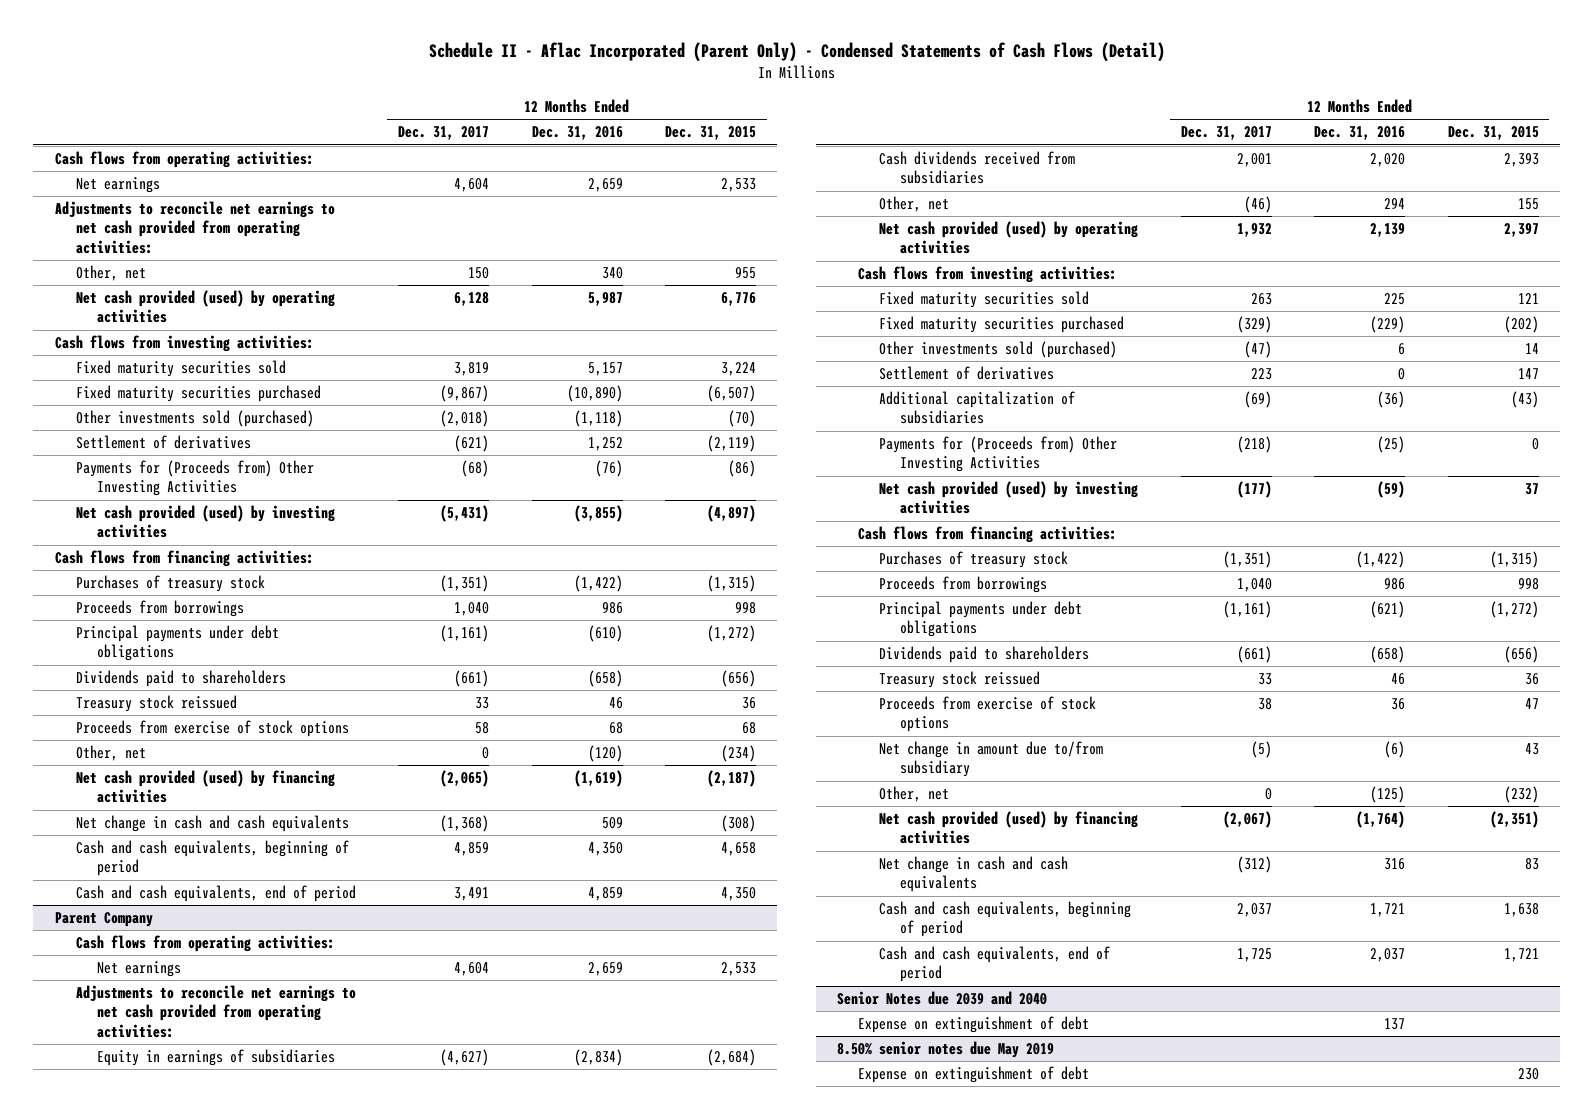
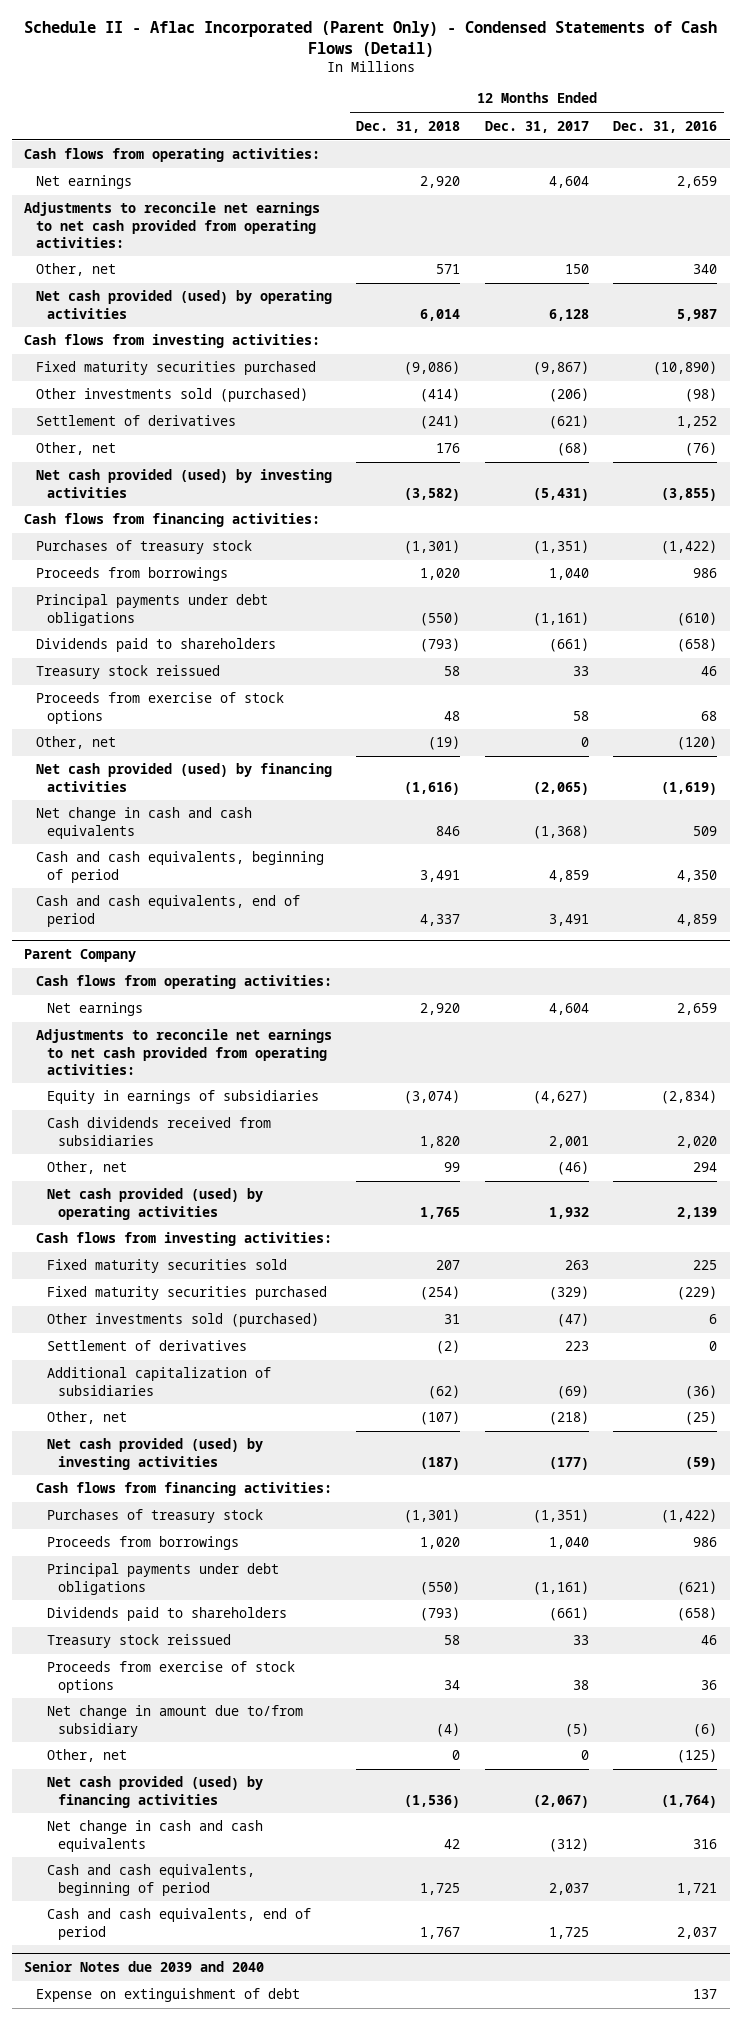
- | 12 Months Ended Dec. 31, 2017 | 12 Months Ended Dec. 31, 2016 | 12 Months Ended Dec. 31, 2015
+ | 12 Months Ended Dec. 31, 2018 | 12 Months Ended Dec. 31, 2017 | 12 Months Ended Dec. 31, 2016
- Fixed maturity securities sold | 3,819 | 5,157 | 3,224
- Other investments sold (purchased) | (2,018) | (1,118) | (70)
+ Other investments sold (purchased) | (414) | (206) | (98)
- Payments for (Proceeds from) Other Investing Activities | (68) | (76) | (86)
+ Other, net | 176 | (68) | (76)
@ Parent Company
- Payments for (Proceeds from) Other Investing Activities | (218) | (25) | 0
+ Other, net | (107) | (218) | (25)
- 8.50% senior notes due May 2019
- Expense on extinguishment of debt | | | 230

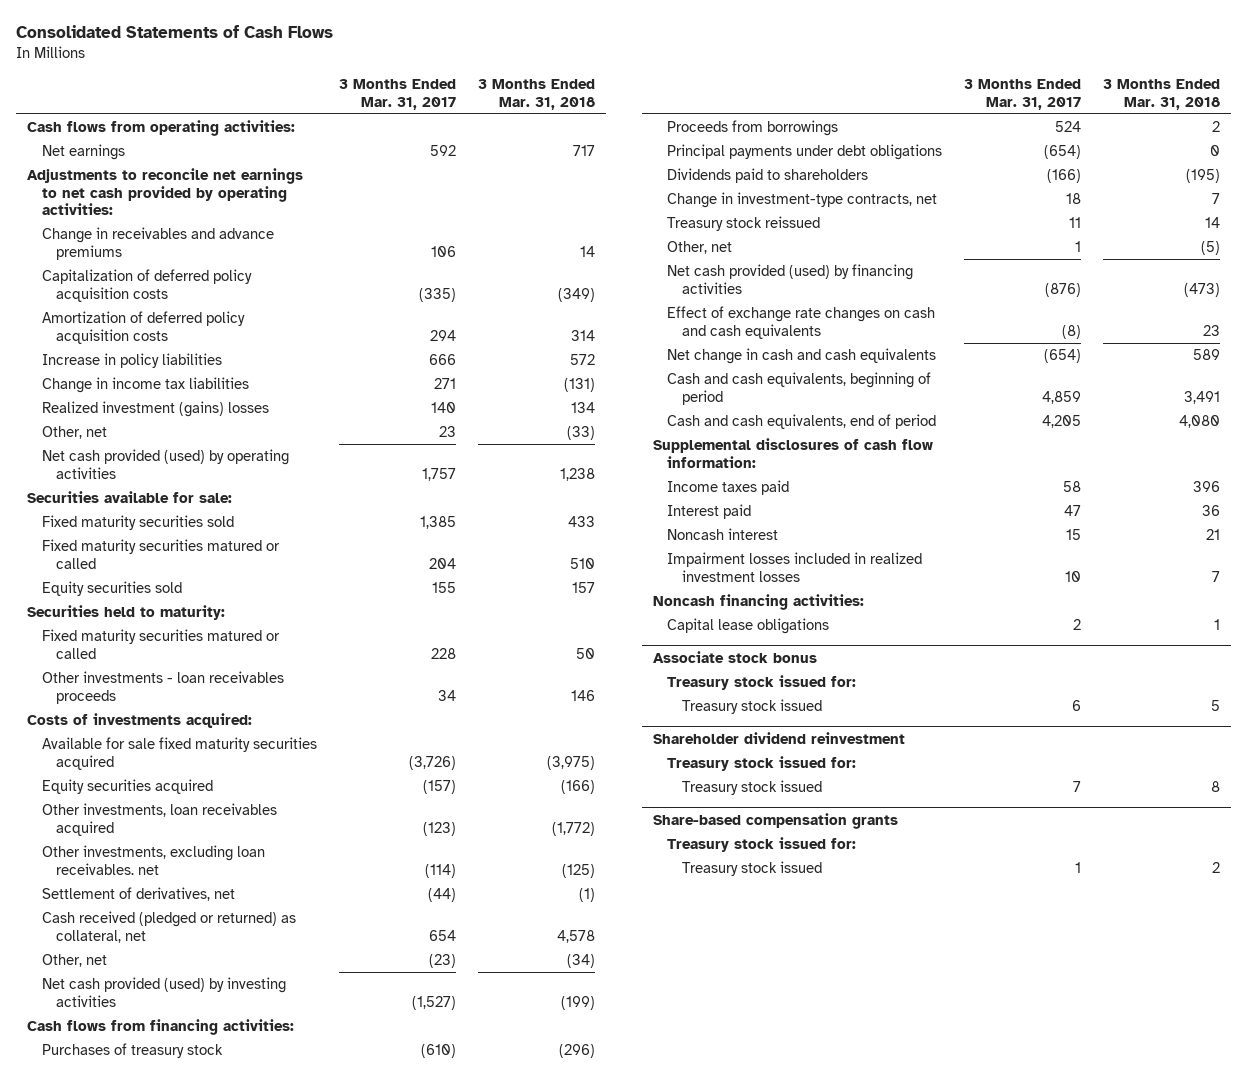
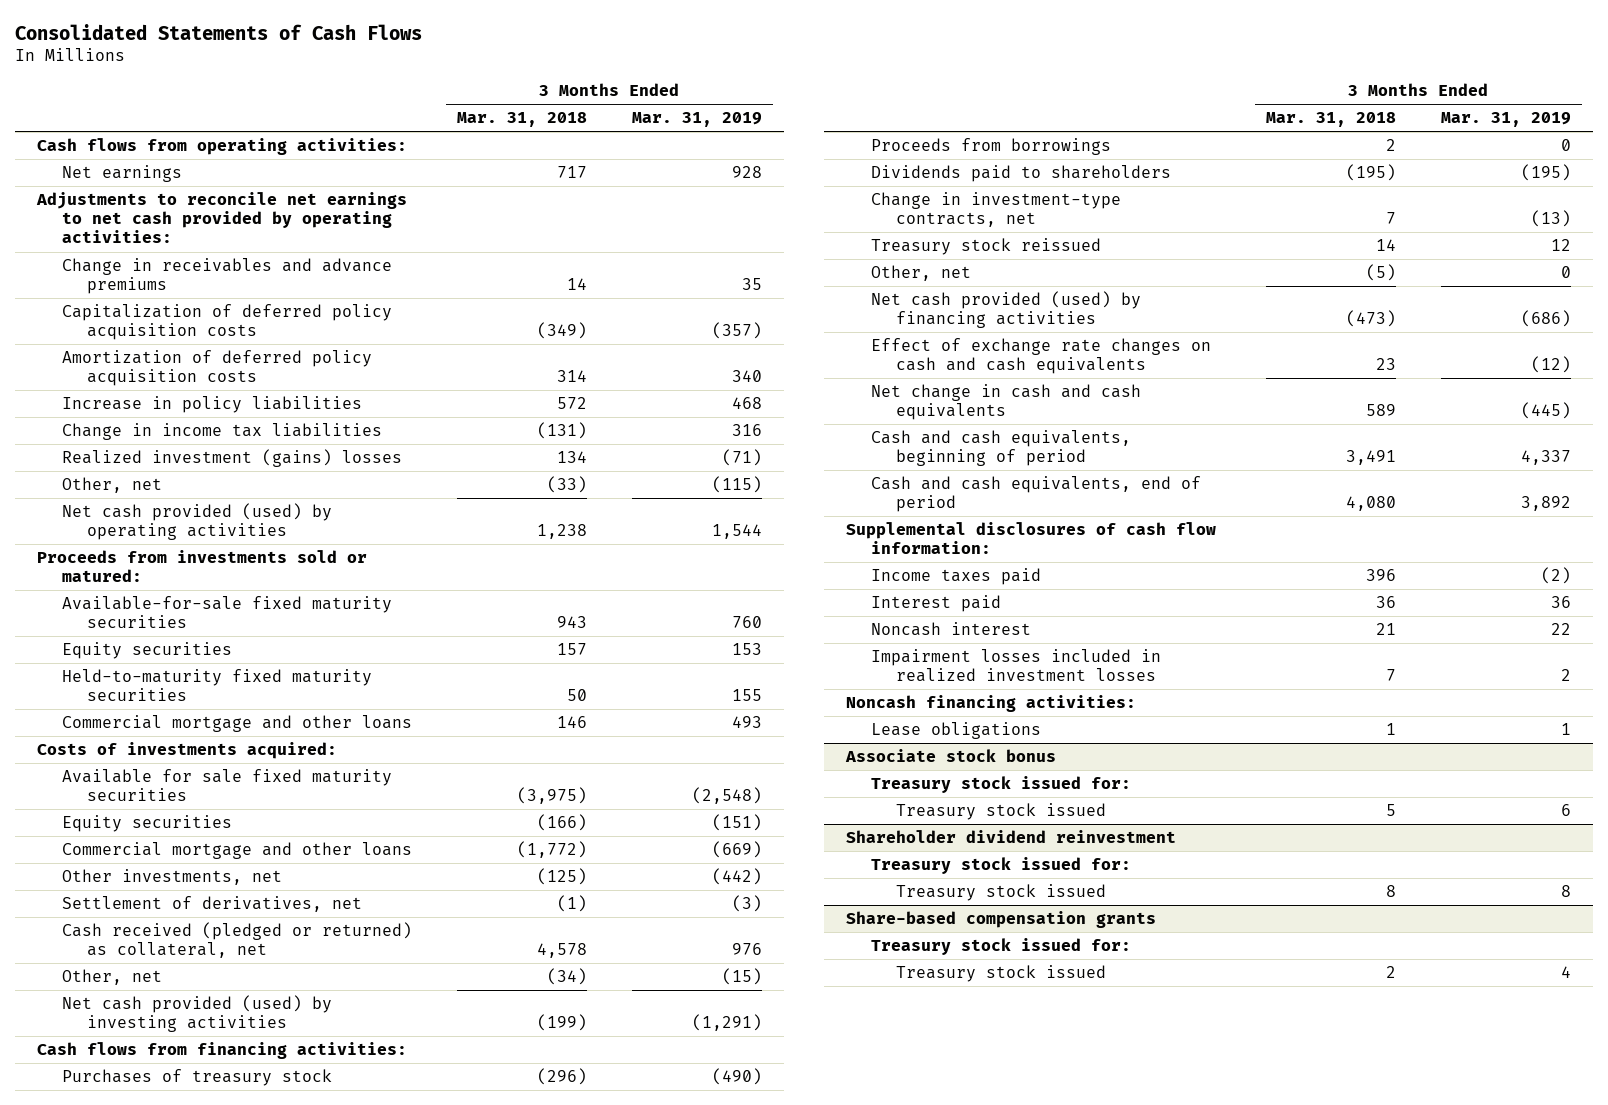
- | 3 Months Ended Mar. 31, 2017 | 3 Months Ended Mar. 31, 2018
+ | 3 Months Ended Mar. 31, 2018 | 3 Months Ended Mar. 31, 2019
- Securities available for sale:
- Fixed maturity securities sold | 1,385 | 433
- Fixed maturity securities matured or called | 204 | 510
- Equity securities sold | 155 | 157
- Securities held to maturity:
- Fixed maturity securities matured or called | 228 | 50
- Other investments - loan receivables proceeds | 34 | 146
+ Proceeds from investments sold or matured:
+ Available-for-sale fixed maturity securities | 943 | 760
+ Equity securities | 157 | 153
+ Held-to-maturity fixed maturity securities | 50 | 155
+ Commercial mortgage and other loans | 146 | 493
- Available for sale fixed maturity securities acquired | (3,726) | (3,975)
- Equity securities acquired | (157) | (166)
- Other investments, loan receivables acquired | (123) | (1,772)
- Other investments, excluding loan receivables. net | (114) | (125)
+ Available for sale fixed maturity securities | (3,975) | (2,548)
+ Equity securities | (166) | (151)
+ Commercial mortgage and other loans | (1,772) | (669)
+ Other investments, net | (125) | (442)
- Principal payments under debt obligations | (654) | 0
- Capital lease obligations | 2 | 1
+ Lease obligations | 1 | 1

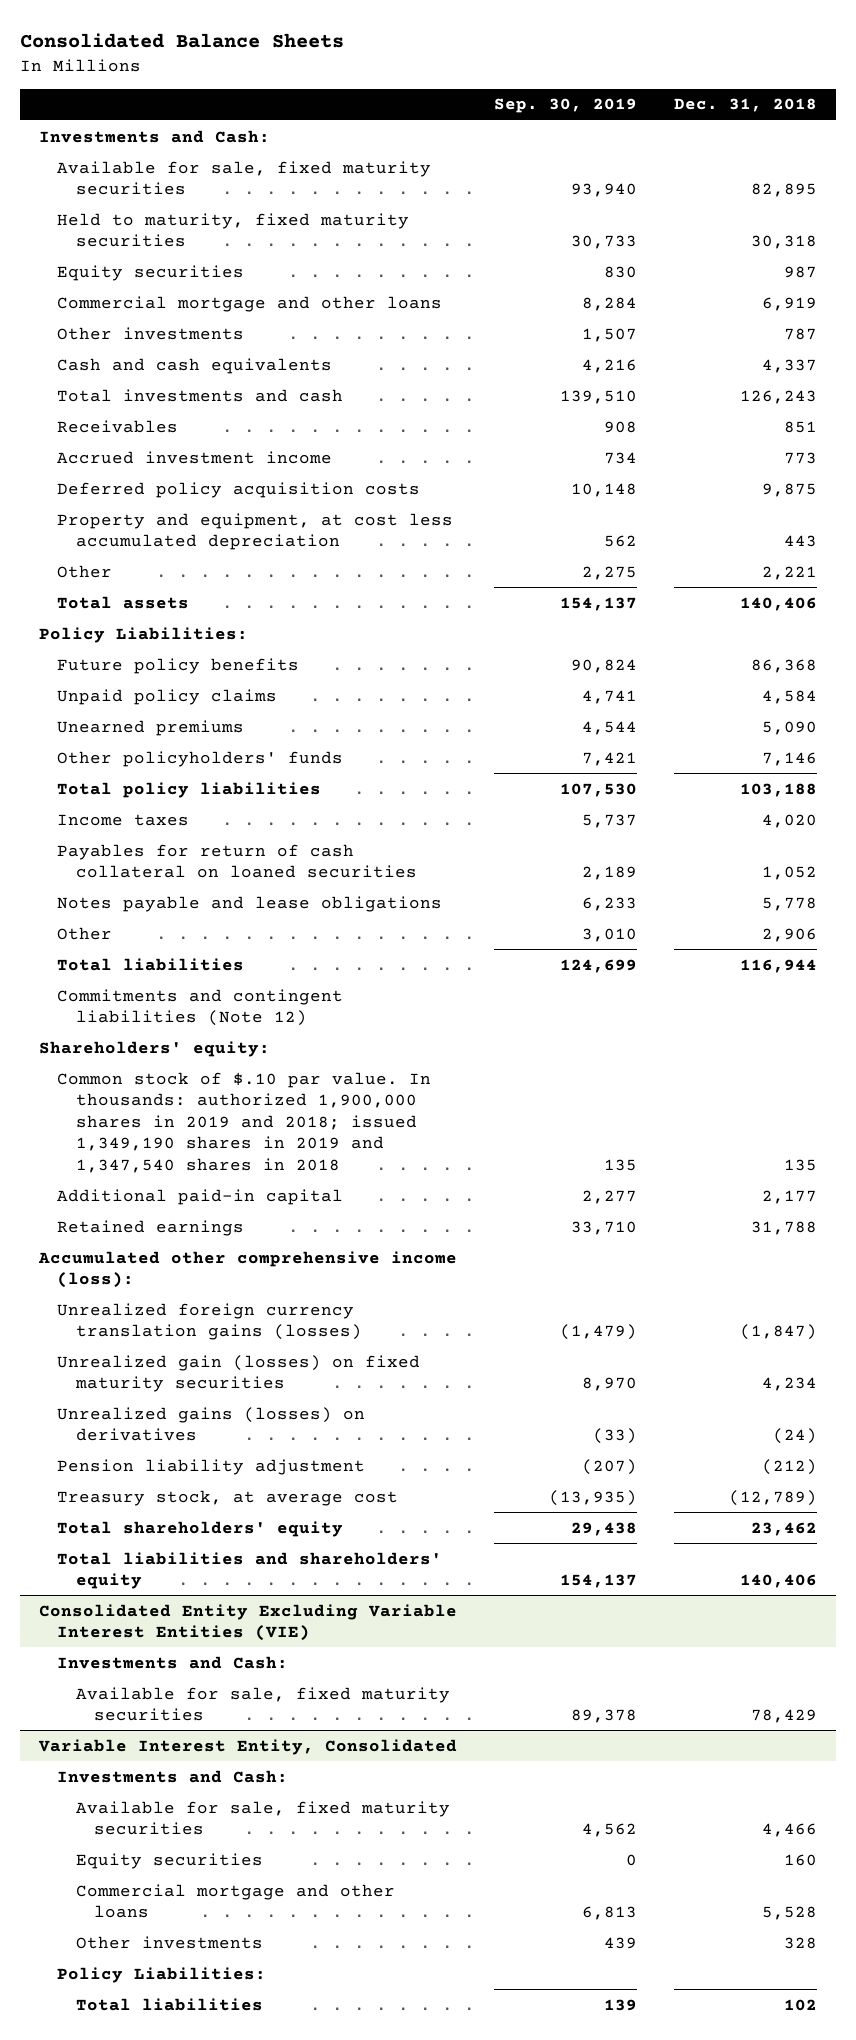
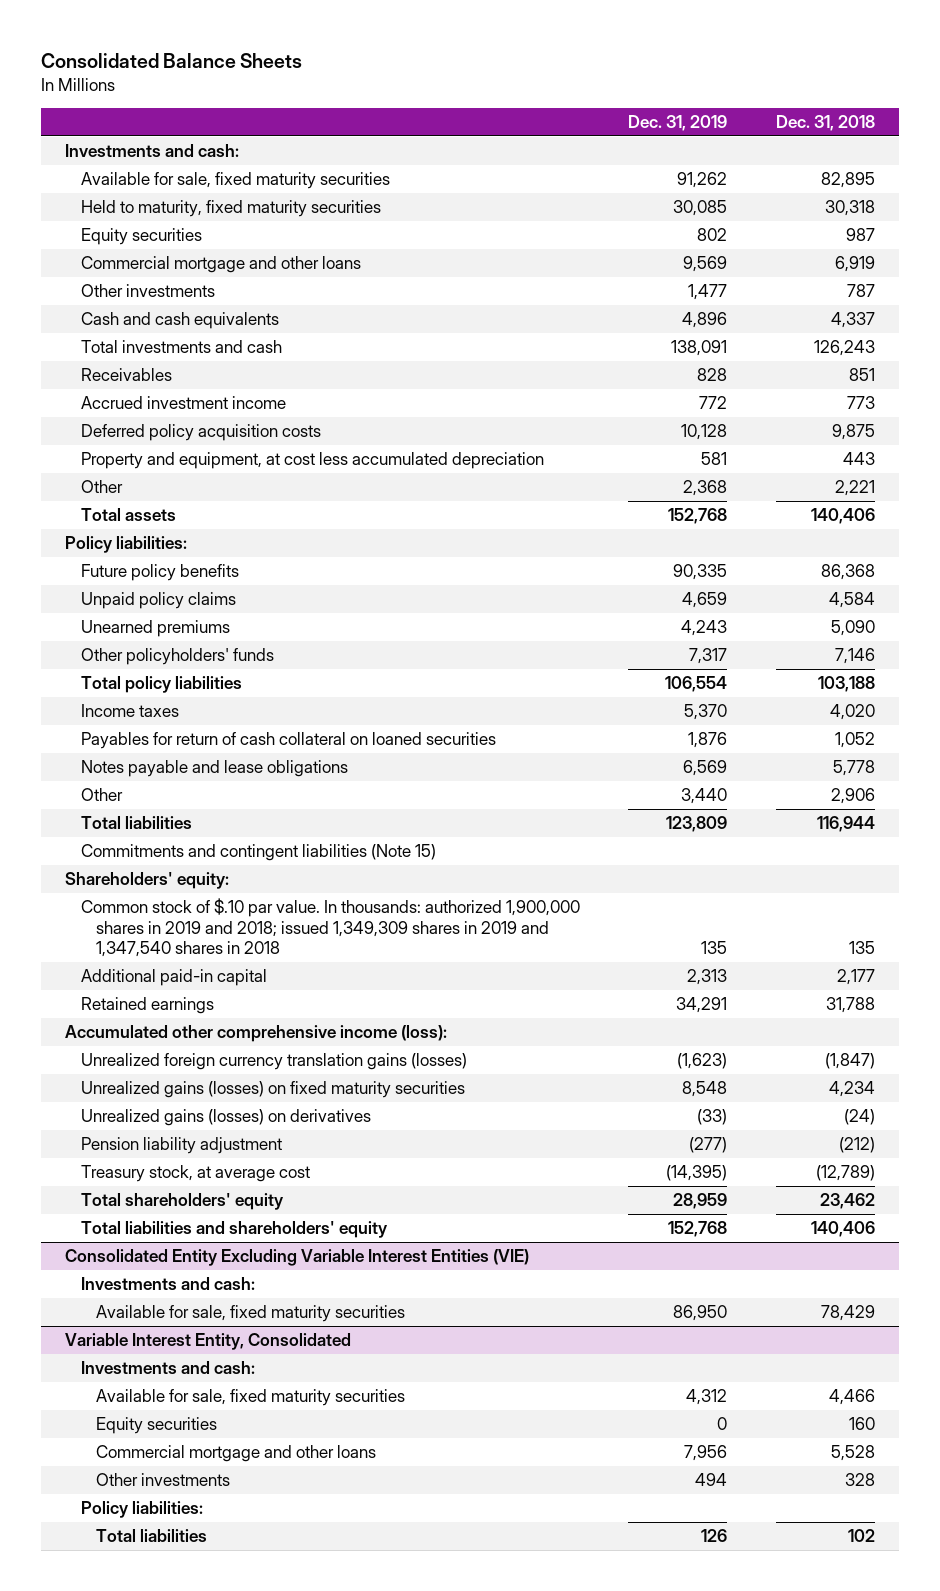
- | Sep. 30, 2019 | Dec. 31, 2018
+ | Dec. 31, 2019 | Dec. 31, 2018
- Investments and Cash:
+ Investments and cash:
- Policy Liabilities:
+ Policy liabilities:
- Commitments and contingent liabilities (Note 12)
+ Commitments and contingent liabilities (Note 15)
- Common stock of $.10 par value. In thousands: authorized 1,900,000 shares in 2019 and 2018; issued 1,349,190 shares in 2019 and 1,347,540 shares in 2018 | 135 | 135
+ Common stock of $.10 par value. In thousands: authorized 1,900,000 shares in 2019 and 2018; issued 1,349,309 shares in 2019 and 1,347,540 shares in 2018 | 135 | 135
- Unrealized gain (losses) on fixed maturity securities | 8,970 | 4,234
+ Unrealized gains (losses) on fixed maturity securities | 8,548 | 4,234
@ Consolidated Entity Excluding Variable Interest Entities (VIE)
- Investments and Cash:
+ Investments and cash:
@ Variable Interest Entity, Consolidated
- Investments and Cash:
+ Investments and cash:
- Policy Liabilities:
+ Policy liabilities:

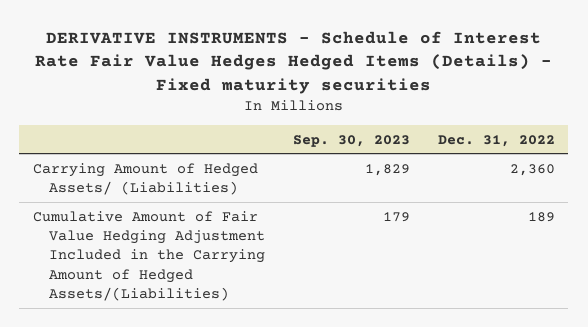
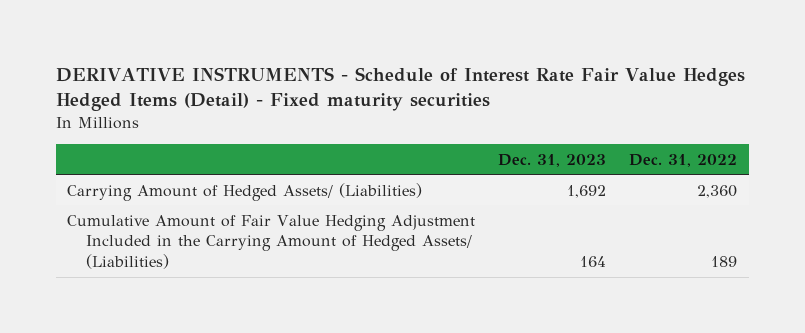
- DERIVATIVE INSTRUMENTS - Schedule of Interest Rate Fair Value Hedges Hedged Items (Details) - Fixed maturity securities
+ DERIVATIVE INSTRUMENTS - Schedule of Interest Rate Fair Value Hedges Hedged Items (Detail) - Fixed maturity securities
- | Sep. 30, 2023 | Dec. 31, 2022
+ | Dec. 31, 2023 | Dec. 31, 2022
- Cumulative Amount of Fair Value Hedging Adjustment Included in the Carrying Amount of Hedged Assets/(Liabilities) | 179 | 189
+ Cumulative Amount of Fair Value Hedging Adjustment Included in the Carrying Amount of Hedged Assets/ (Liabilities) | 164 | 189

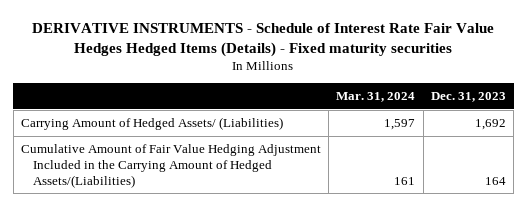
- DERIVATIVE INSTRUMENTS - Schedule of Interest Rate Fair Value Hedges Hedged Items (Detail) - Fixed maturity securities
+ DERIVATIVE INSTRUMENTS - Schedule of Interest Rate Fair Value Hedges Hedged Items (Details) - Fixed maturity securities
- | Dec. 31, 2023 | Dec. 31, 2022
+ | Mar. 31, 2024 | Dec. 31, 2023
- Cumulative Amount of Fair Value Hedging Adjustment Included in the Carrying Amount of Hedged Assets/ (Liabilities) | 164 | 189
+ Cumulative Amount of Fair Value Hedging Adjustment Included in the Carrying Amount of Hedged Assets/(Liabilities) | 161 | 164

